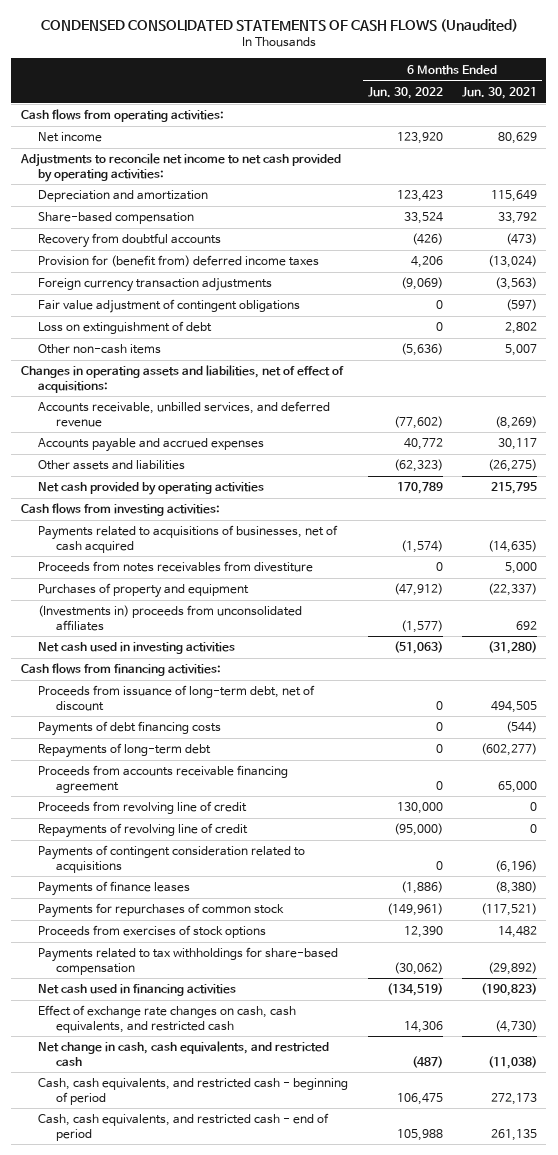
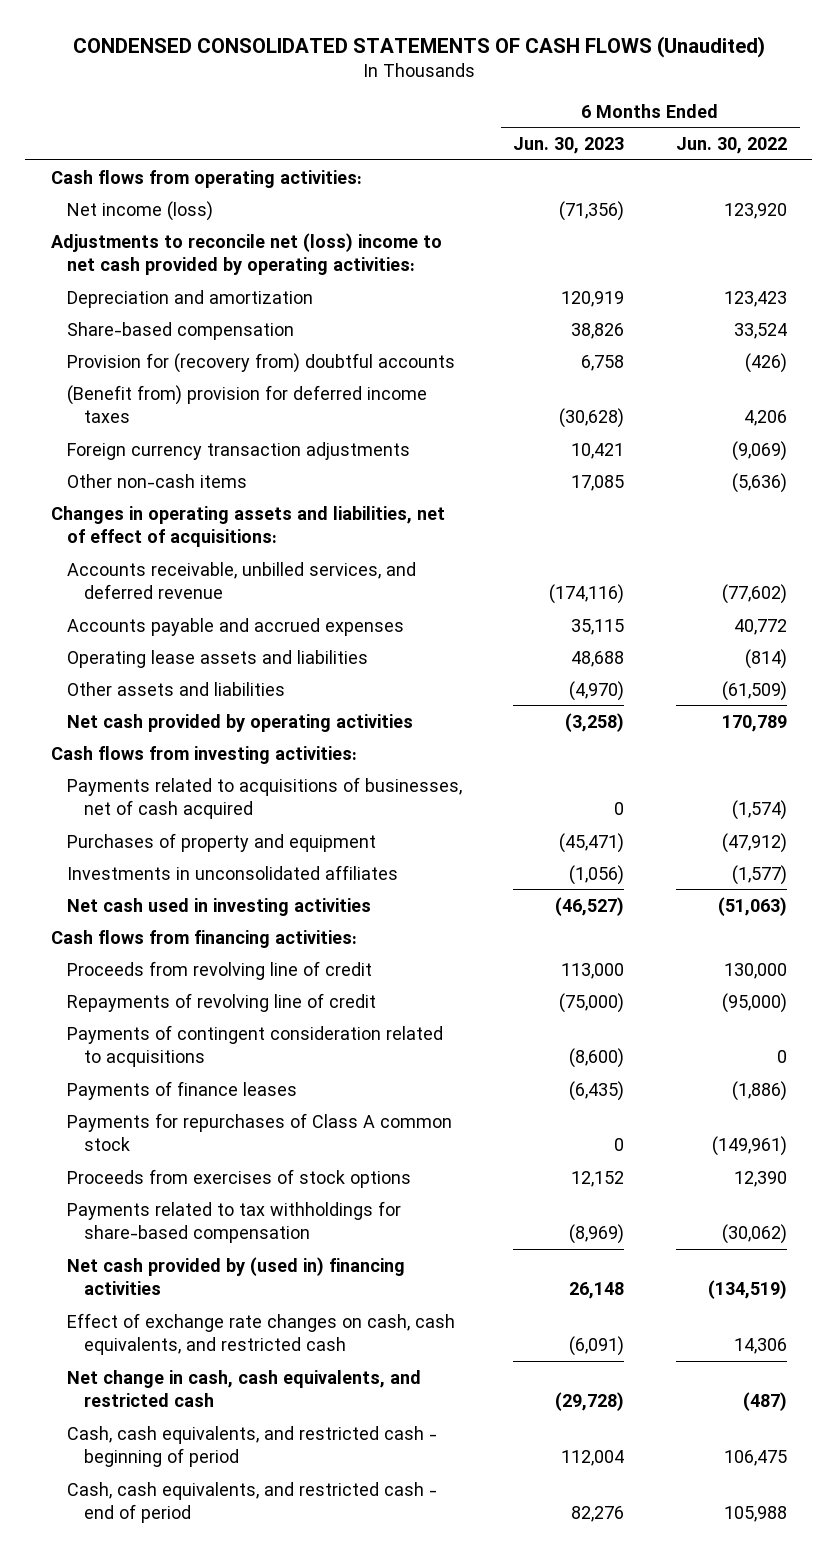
- | 6 Months Ended Jun. 30, 2022 | 6 Months Ended Jun. 30, 2021
+ | 6 Months Ended Jun. 30, 2023 | 6 Months Ended Jun. 30, 2022
- Net income | 123,920 | 80,629
- Adjustments to reconcile net income to net cash provided by operating activities:
+ Net income (loss) | (71,356) | 123,920
+ Adjustments to reconcile net (loss) income to net cash provided by operating activities:
- Recovery from doubtful accounts | (426) | (473)
- Provision for (benefit from) deferred income taxes | 4,206 | (13,024)
+ Provision for (recovery from) doubtful accounts | 6,758 | (426)
+ (Benefit from) provision for deferred income taxes | (30,628) | 4,206
- Fair value adjustment of contingent obligations | 0 | (597)
- Loss on extinguishment of debt | 0 | 2,802
- Other assets and liabilities | (62,323) | (26,275)
+ Operating lease assets and liabilities | 48,688 | (814)
+ Other assets and liabilities | (4,970) | (61,509)
- Proceeds from notes receivables from divestiture | 0 | 5,000
- (Investments in) proceeds from unconsolidated affiliates | (1,577) | 692
+ Investments in unconsolidated affiliates | (1,056) | (1,577)
- Proceeds from issuance of long-term debt, net of discount | 0 | 494,505
- Payments of debt financing costs | 0 | (544)
- Repayments of long-term debt | 0 | (602,277)
- Proceeds from accounts receivable financing agreement | 0 | 65,000
- Payments for repurchases of common stock | (149,961) | (117,521)
+ Payments for repurchases of Class A common stock | 0 | (149,961)
- Net cash used in financing activities | (134,519) | (190,823)
+ Net cash provided by (used in) financing activities | 26,148 | (134,519)

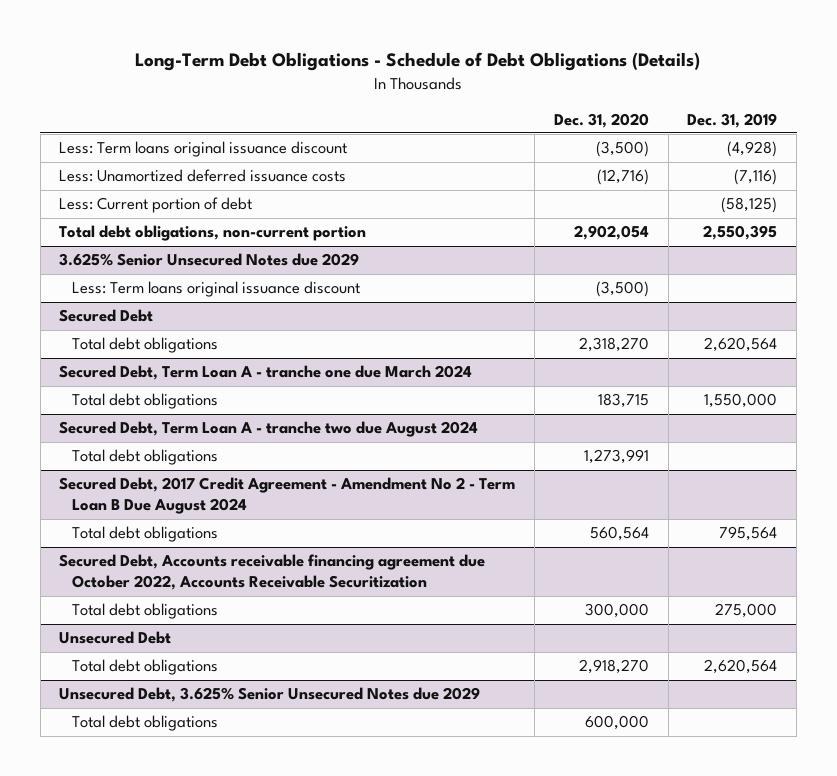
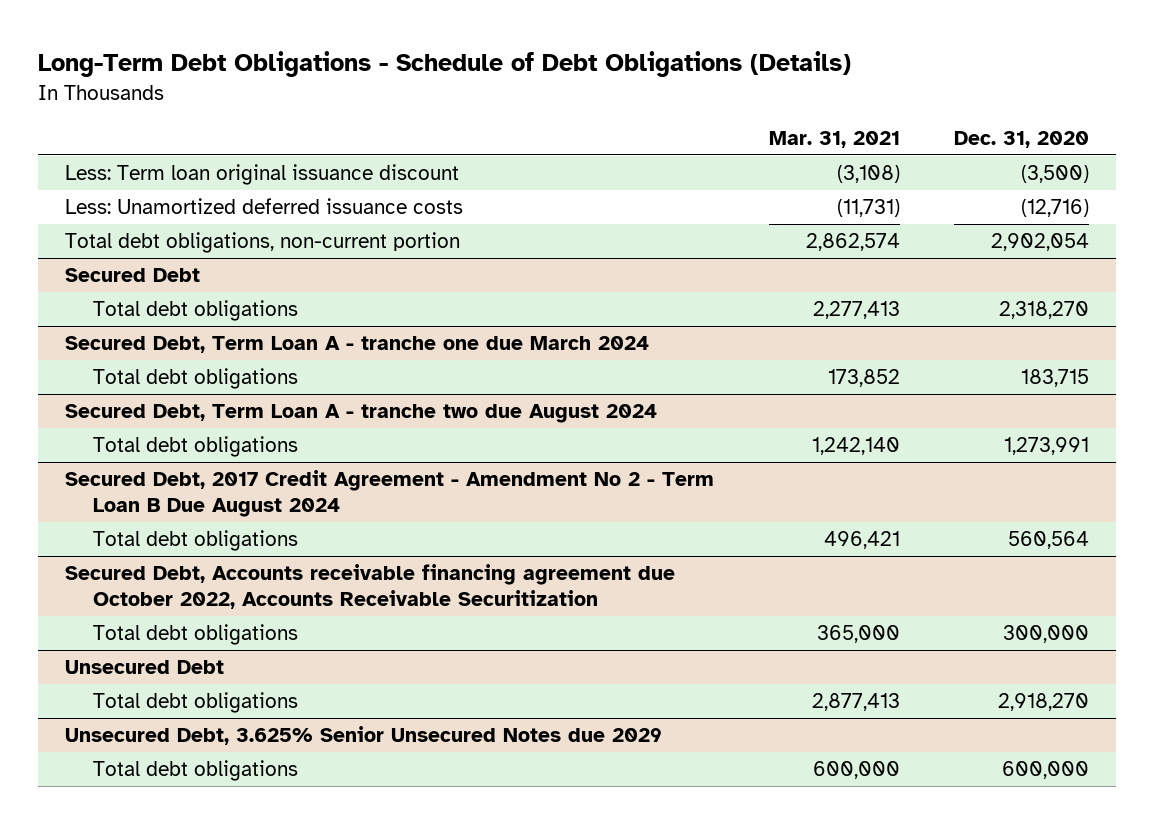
- | Dec. 31, 2020 | Dec. 31, 2019
+ | Mar. 31, 2021 | Dec. 31, 2020
- Less: Term loans original issuance discount | (3,500) | (4,928)
+ Less: Term loan original issuance discount | (3,108) | (3,500)
- Less: Current portion of debt | | (58,125)
- 3.625% Senior Unsecured Notes due 2029
- Less: Term loans original issuance discount | (3,500) |

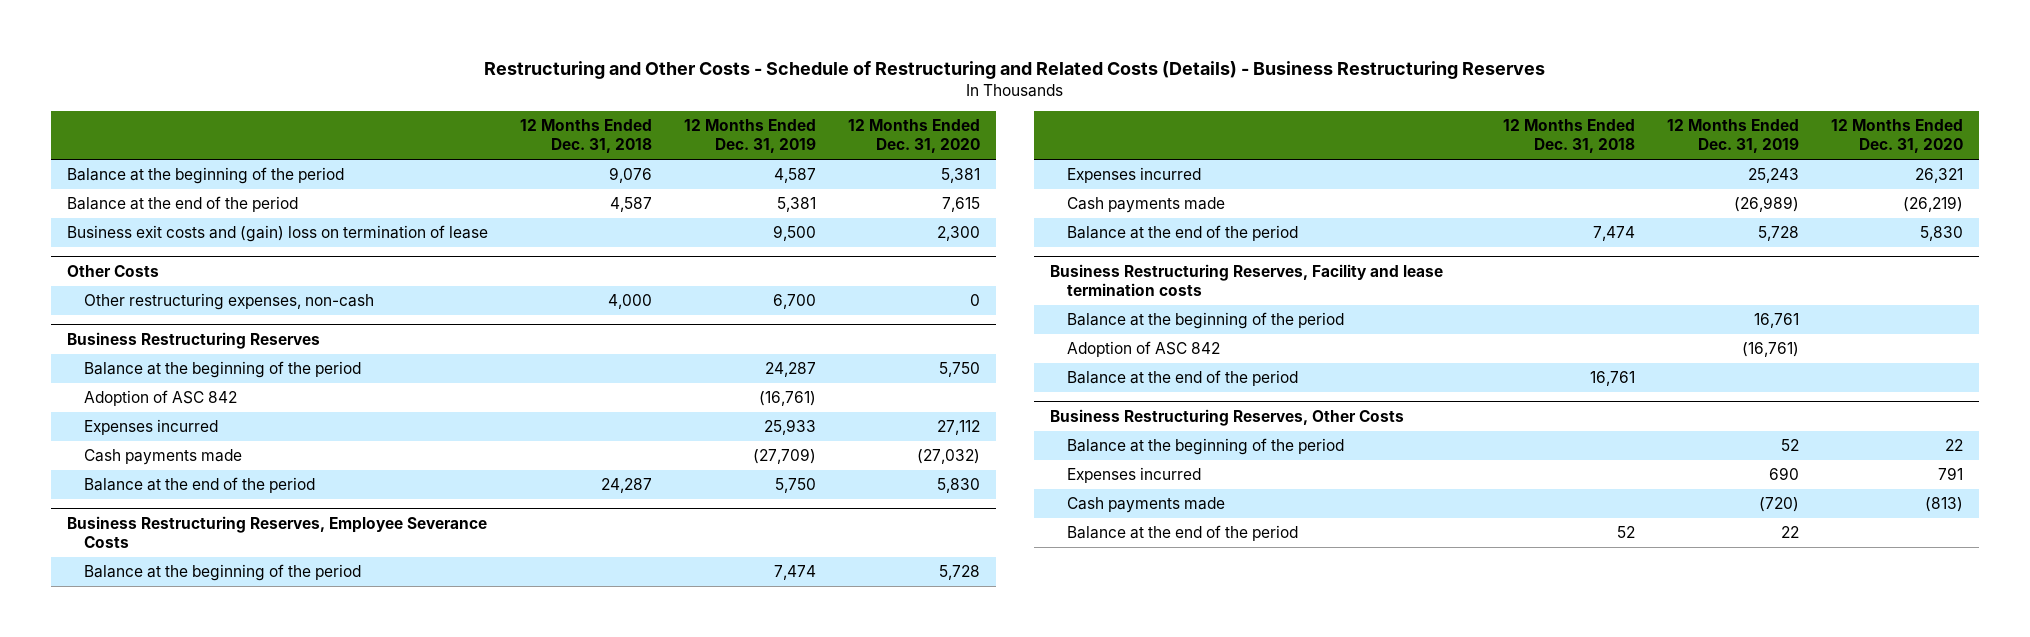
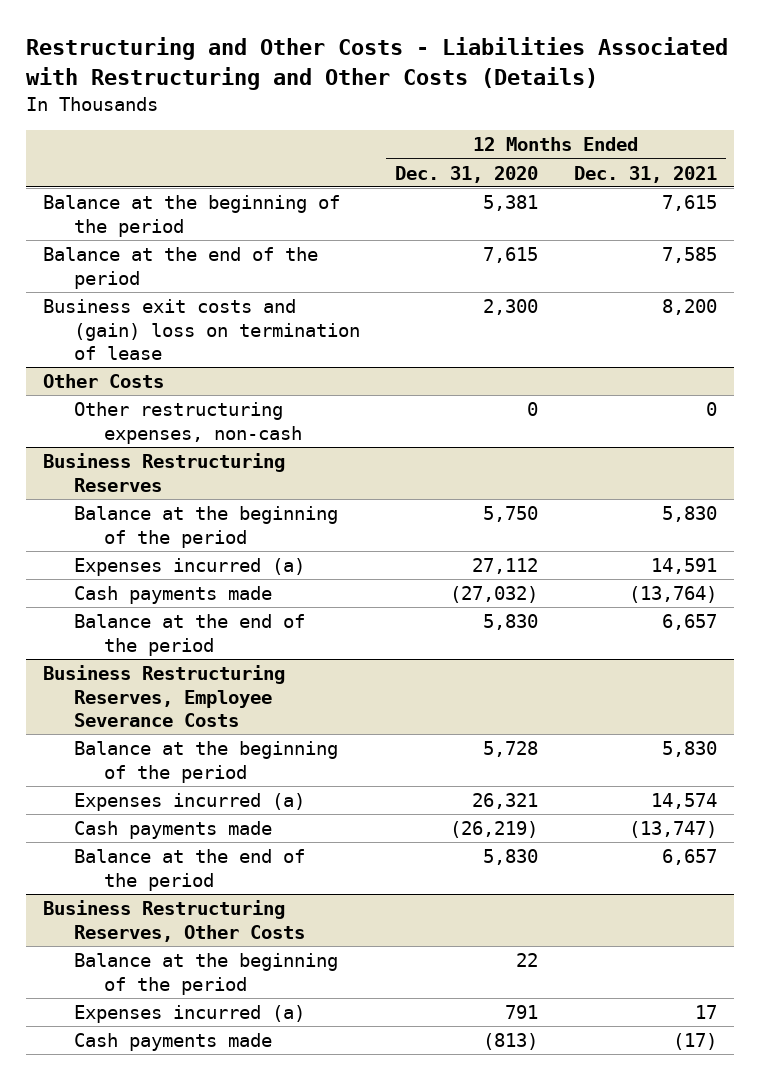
- Restructuring and Other Costs - Schedule of Restructuring and Related Costs (Details) - Business Restructuring Reserves
+ Restructuring and Other Costs - Liabilities Associated with Restructuring and Other Costs (Details)
- | 12 Months Ended Dec. 31, 2018 | 12 Months Ended Dec. 31, 2019 | 12 Months Ended Dec. 31, 2020
+ | 12 Months Ended Dec. 31, 2020 | 12 Months Ended Dec. 31, 2021
@ Business Restructuring Reserves
- Adoption of ASC 842 | | (16,761) |
- Expenses incurred | | 25,933 | 27,112
+ Expenses incurred (a) | 27,112 | 14,591
@ Business Restructuring Reserves, Employee Severance Costs
- Expenses incurred | | 25,243 | 26,321
+ Expenses incurred (a) | 26,321 | 14,574
- Business Restructuring Reserves, Facility and lease termination costs
- Balance at the beginning of the period | | 16,761 |
- Adoption of ASC 842 | | (16,761) |
- Balance at the end of the period | 16,761 | |
@ Business Restructuring Reserves, Other Costs
- Expenses incurred | | 690 | 791
+ Expenses incurred (a) | 791 | 17
- Balance at the end of the period | 52 | 22 |

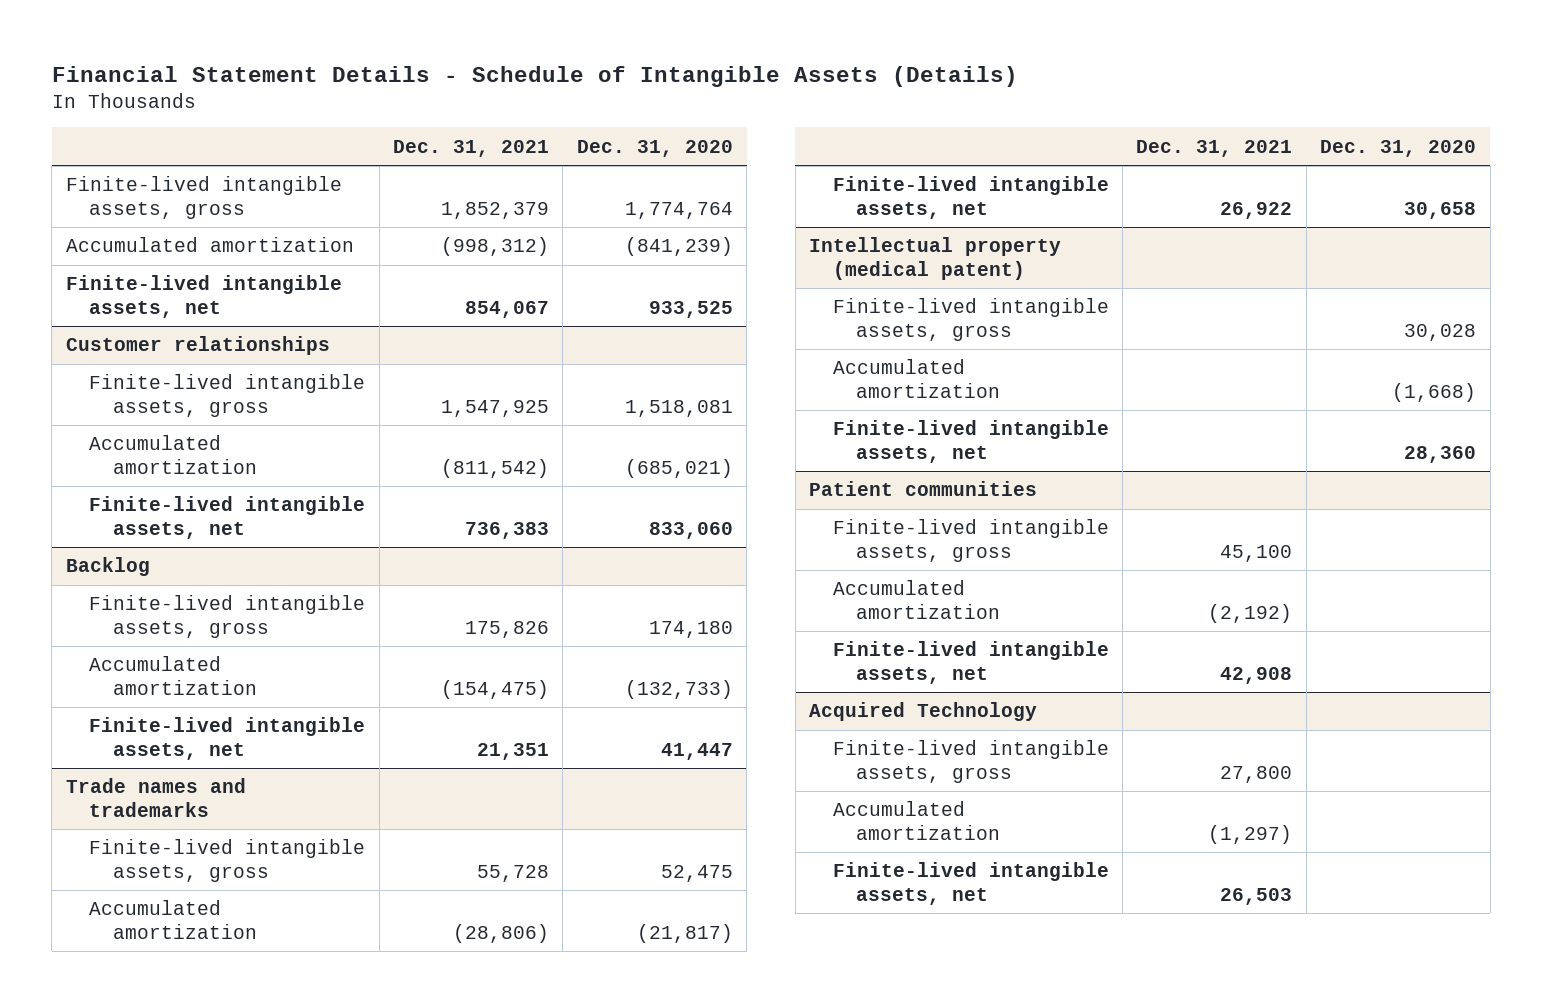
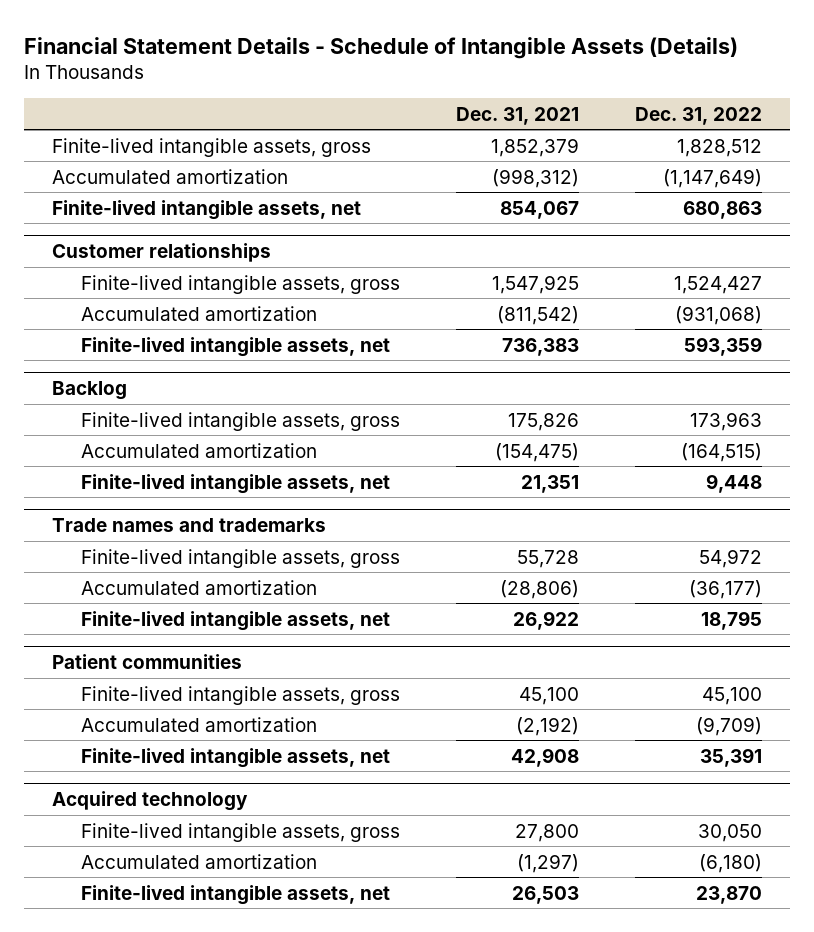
- | Dec. 31, 2021 | Dec. 31, 2020
+ | Dec. 31, 2021 | Dec. 31, 2022
- Intellectual property (medical patent)
- Finite-lived intangible assets, gross | | 30,028
- Accumulated amortization | | (1,668)
- Finite-lived intangible assets, net | | 28,360
- Acquired Technology
+ Acquired technology

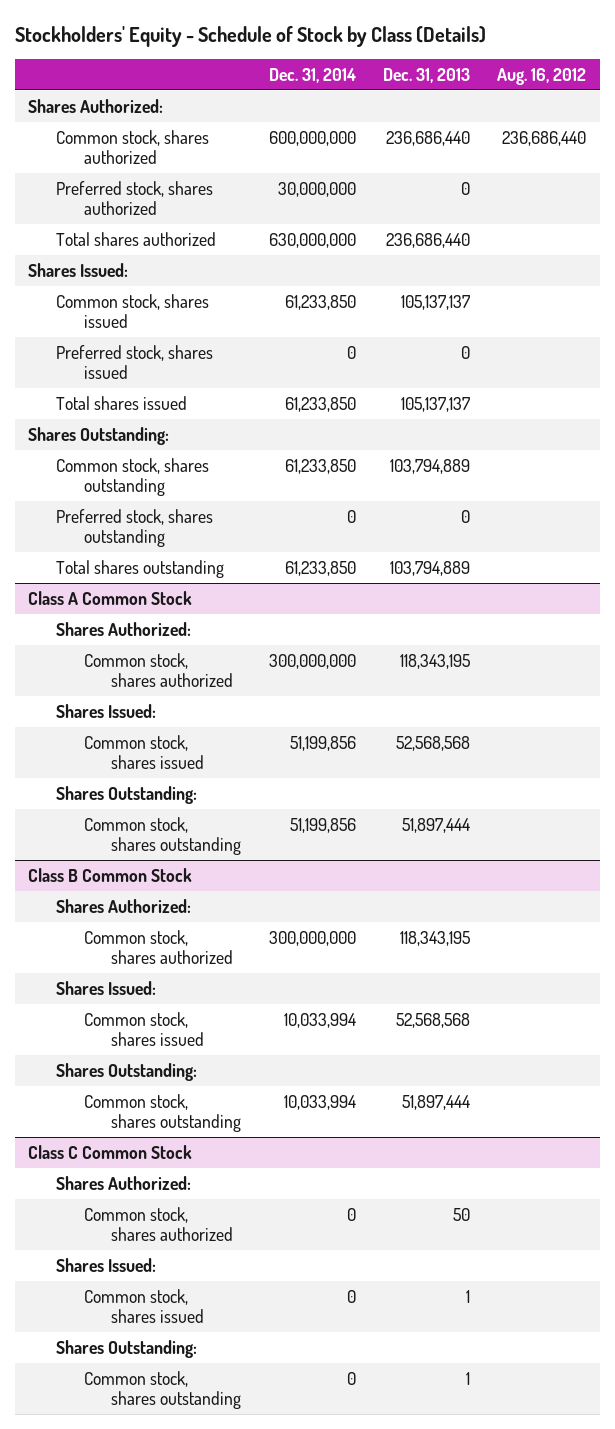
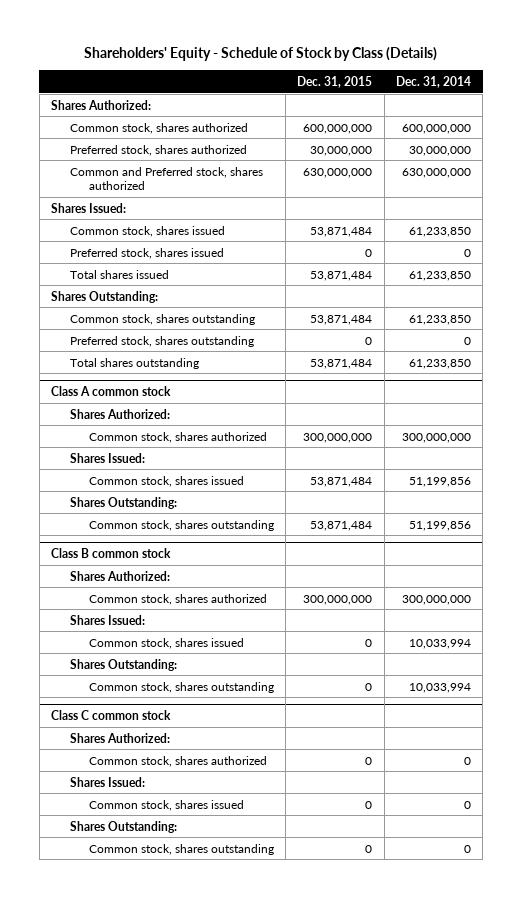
- Stockholders' Equity - Schedule of Stock by Class (Details)
+ Shareholders' Equity - Schedule of Stock by Class (Details)
- | Dec. 31, 2014 | Dec. 31, 2013 | Aug. 16, 2012
+ | Dec. 31, 2015 | Dec. 31, 2014
- Total shares authorized | 630,000,000 | 236,686,440 |
+ Common and Preferred stock, shares authorized | 630,000,000 | 630,000,000
- Class A Common Stock
+ Class A common stock
- Class B Common Stock
+ Class B common stock
- Class C Common Stock
+ Class C common stock

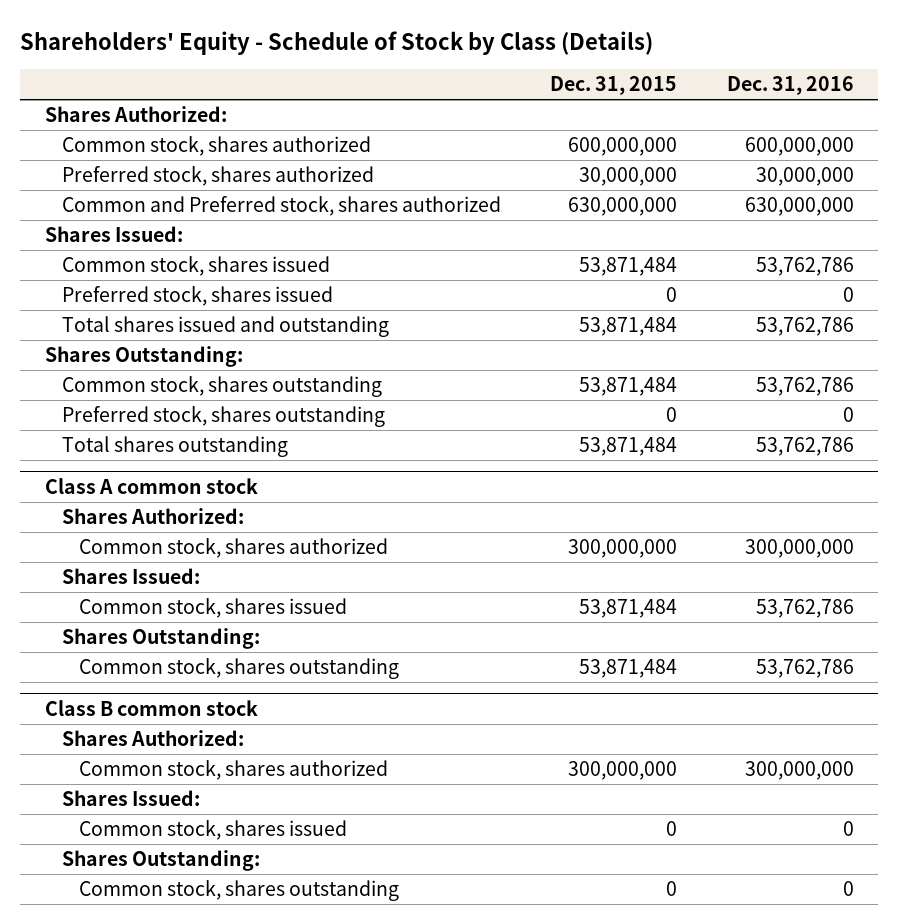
- | Dec. 31, 2015 | Dec. 31, 2014
+ | Dec. 31, 2015 | Dec. 31, 2016
- Total shares issued | 53,871,484 | 61,233,850
+ Total shares issued and outstanding | 53,871,484 | 53,762,786
- Class C common stock
- Shares Authorized:
- Common stock, shares authorized | 0 | 0
- Shares Issued:
- Common stock, shares issued | 0 | 0
- Shares Outstanding:
- Common stock, shares outstanding | 0 | 0

